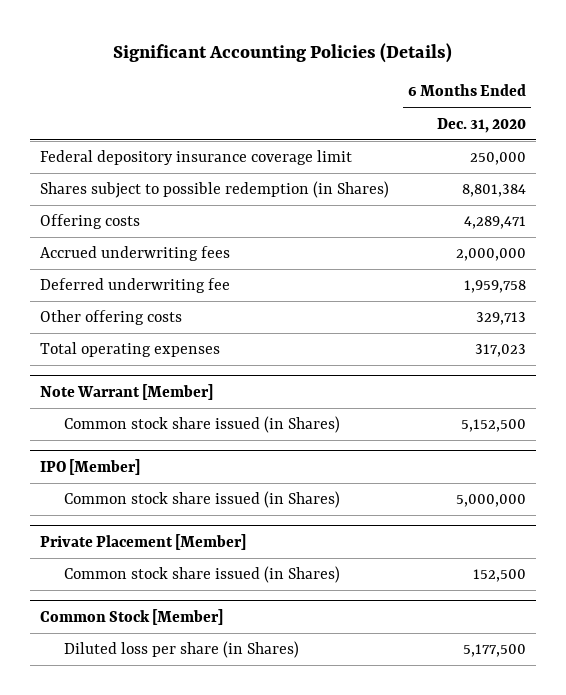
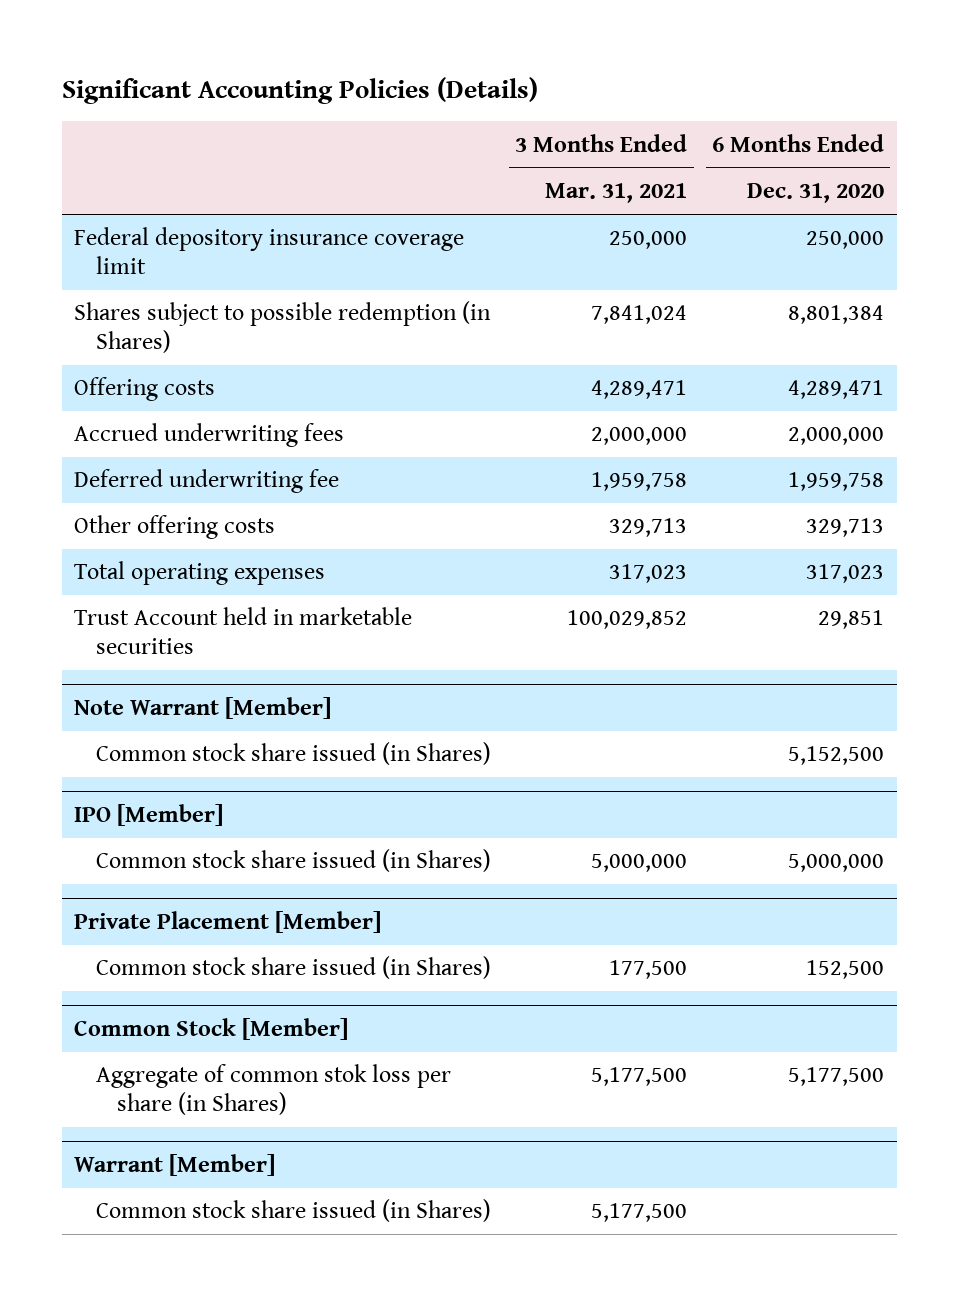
- | 6 Months Ended Dec. 31, 2020
+ | 3 Months Ended Mar. 31, 2021 | 6 Months Ended Dec. 31, 2020
+ Trust Account held in marketable securities | 100,029,852 | 29,851
@ Common Stock [Member]
- Diluted loss per share (in Shares) | 5,177,500
+ Aggregate of common stok loss per share (in Shares) | 5,177,500 | 5,177,500
+ Warrant [Member]
+ Common stock share issued (in Shares) | 5,177,500 |

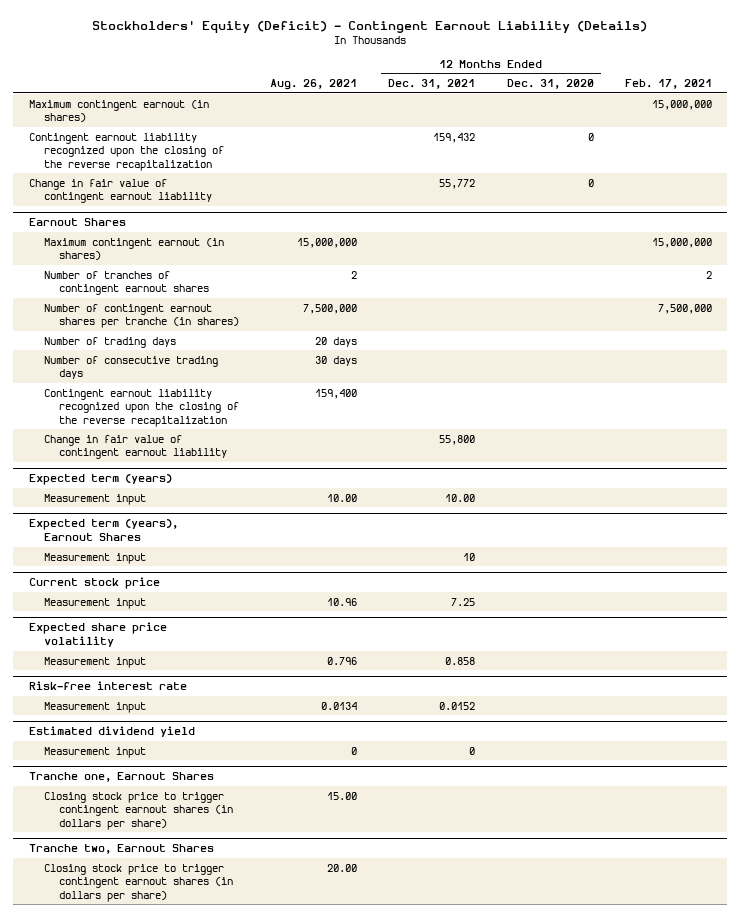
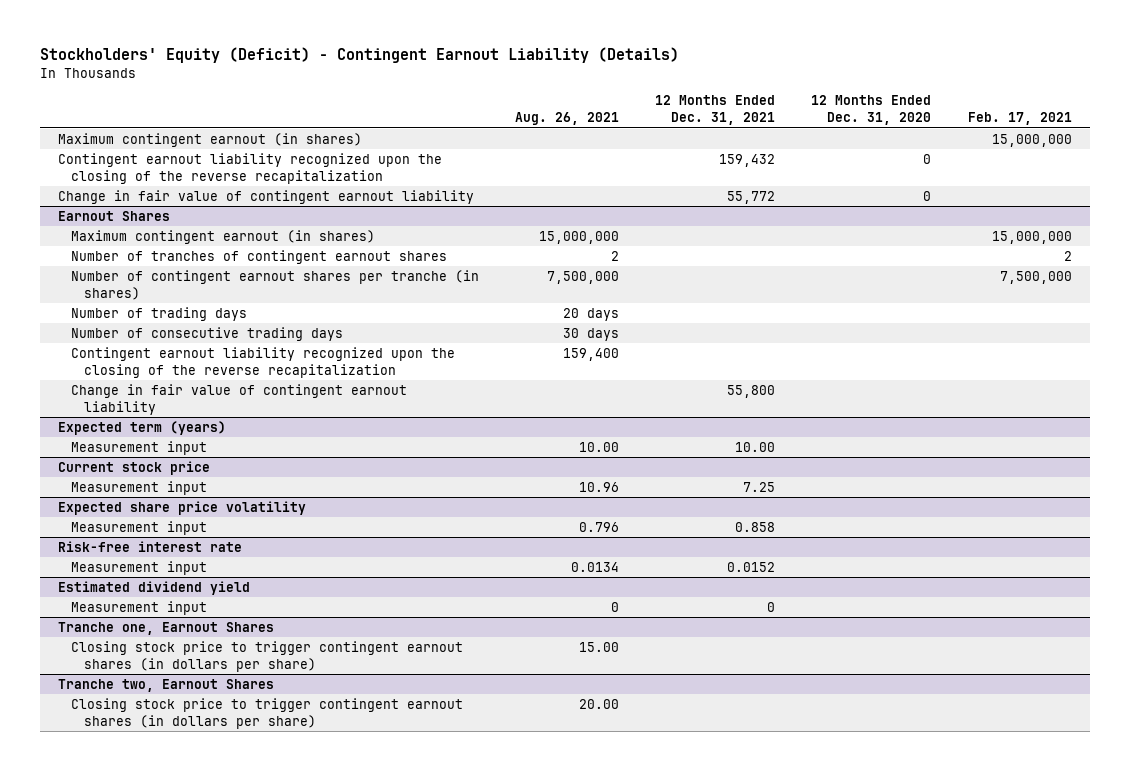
- Expected term (years), Earnout Shares
- Measurement input | | 10 | |

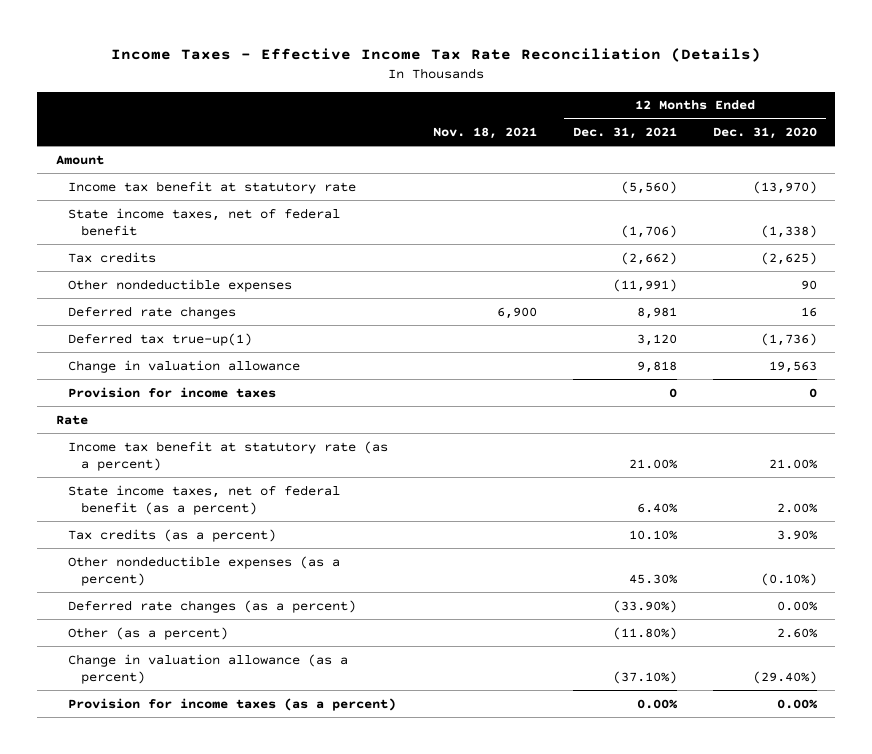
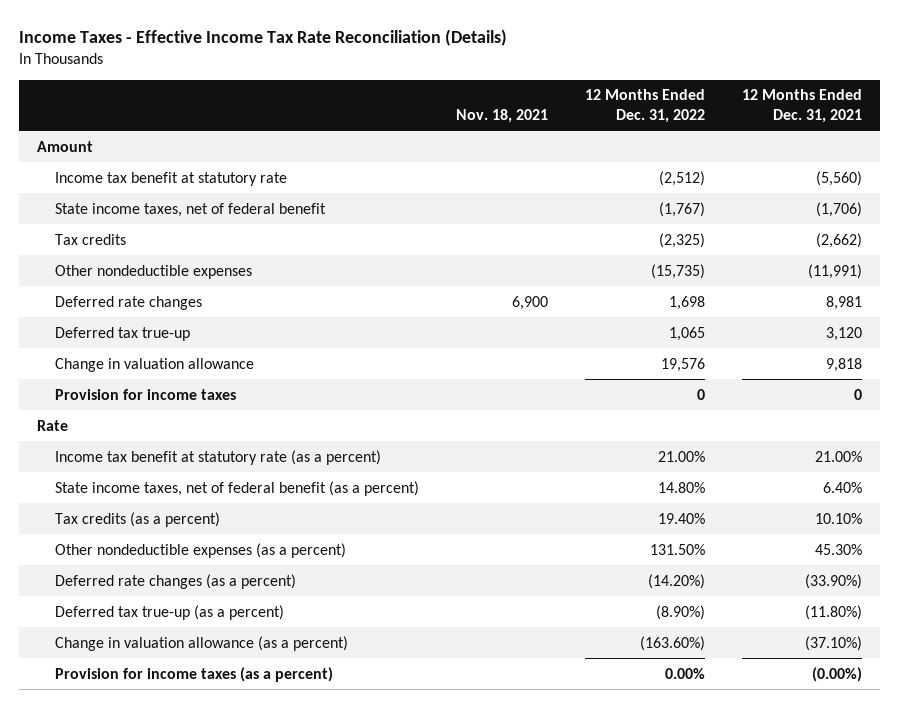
- | Nov. 18, 2021 | 12 Months Ended Dec. 31, 2021 | 12 Months Ended Dec. 31, 2020
+ | Nov. 18, 2021 | 12 Months Ended Dec. 31, 2022 | 12 Months Ended Dec. 31, 2021
- Deferred tax true-up(1) | | 3,120 | (1,736)
+ Deferred tax true-up | | 1,065 | 3,120
- Other (as a percent) | | (11.80%) | 2.60%
+ Deferred tax true-up (as a percent) | | (8.90%) | (11.80%)
- Provision for income taxes (as a percent) | | 0.00% | 0.00%
+ Provision for income taxes (as a percent) | | 0.00% | (0.00%)

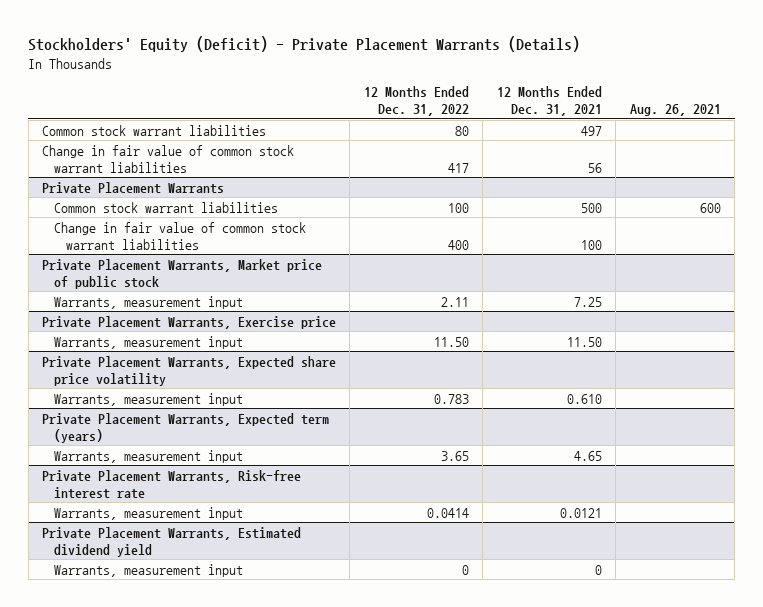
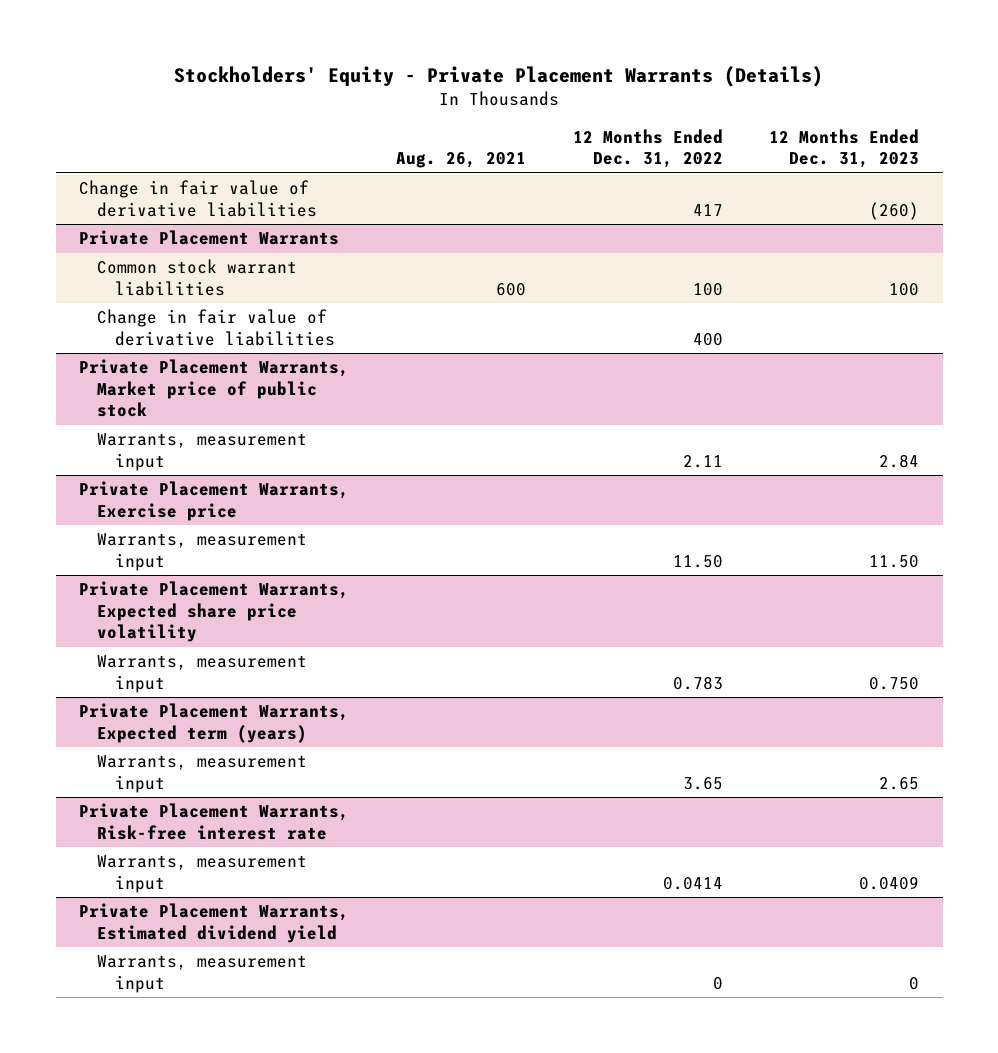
- Stockholders' Equity (Deficit) - Private Placement Warrants (Details)
+ Stockholders' Equity - Private Placement Warrants (Details)
- | 12 Months Ended Dec. 31, 2022 | 12 Months Ended Dec. 31, 2021 | Aug. 26, 2021
+ | Aug. 26, 2021 | 12 Months Ended Dec. 31, 2022 | 12 Months Ended Dec. 31, 2023
- Common stock warrant liabilities | 80 | 497 |
- Change in fair value of common stock warrant liabilities | 417 | 56 |
+ Change in fair value of derivative liabilities | | 417 | (260)
@ Private Placement Warrants
- Change in fair value of common stock warrant liabilities | 400 | 100 |
+ Change in fair value of derivative liabilities | | 400 |

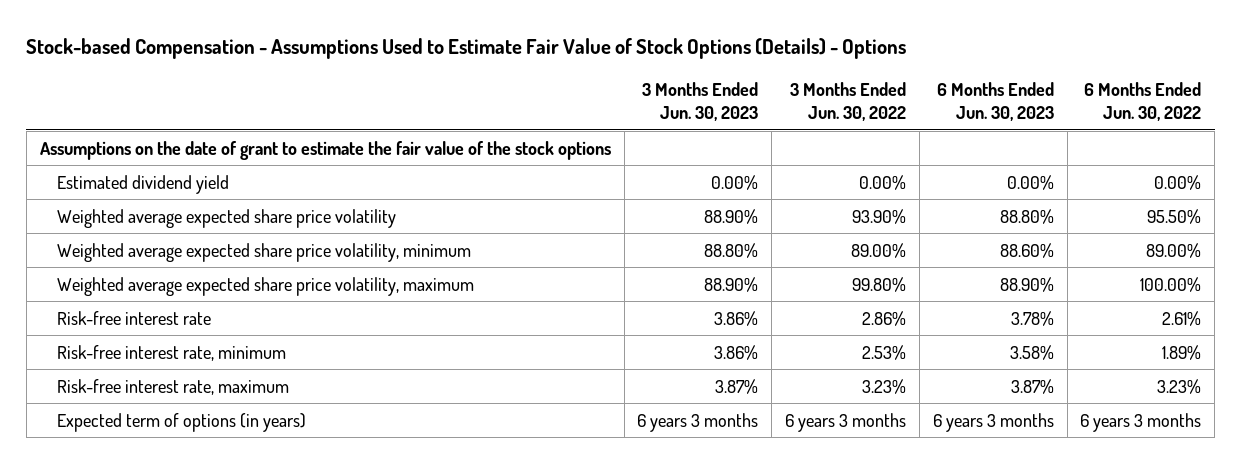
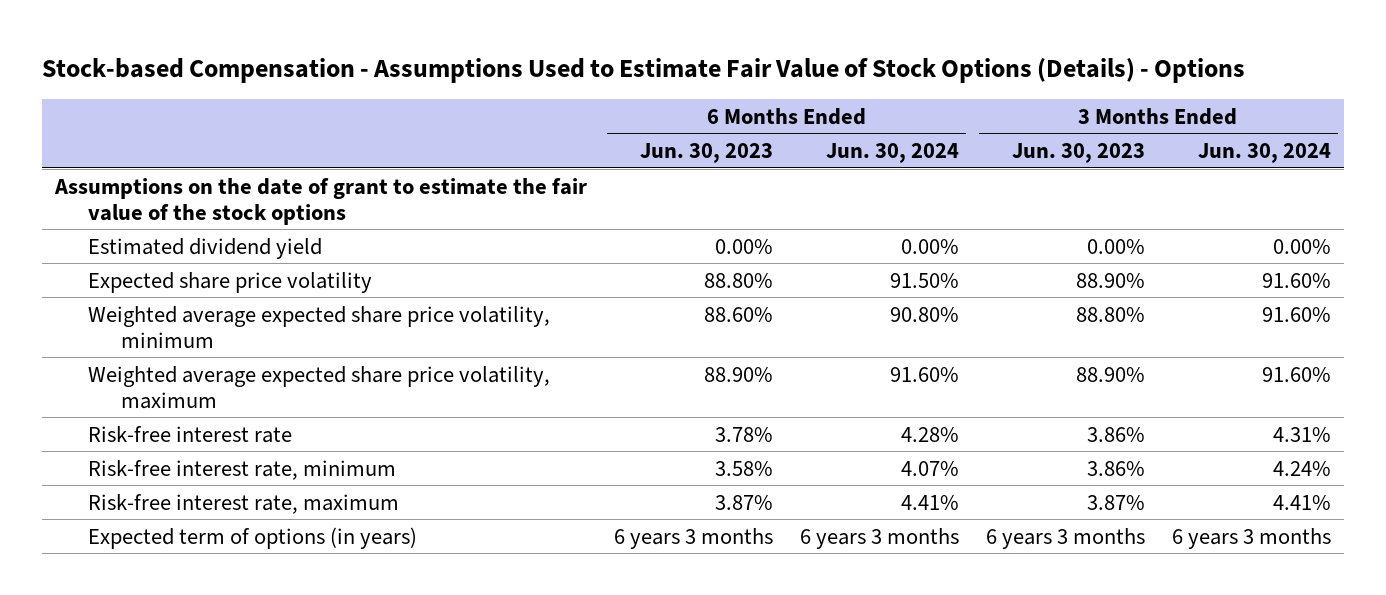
- | 3 Months Ended Jun. 30, 2023 | 3 Months Ended Jun. 30, 2022 | 6 Months Ended Jun. 30, 2023 | 6 Months Ended Jun. 30, 2022
+ | 6 Months Ended Jun. 30, 2023 | 6 Months Ended Jun. 30, 2024 | 3 Months Ended Jun. 30, 2023 | 3 Months Ended Jun. 30, 2024
- Weighted average expected share price volatility | 88.90% | 93.90% | 88.80% | 95.50%
+ Expected share price volatility | 88.80% | 91.50% | 88.90% | 91.60%

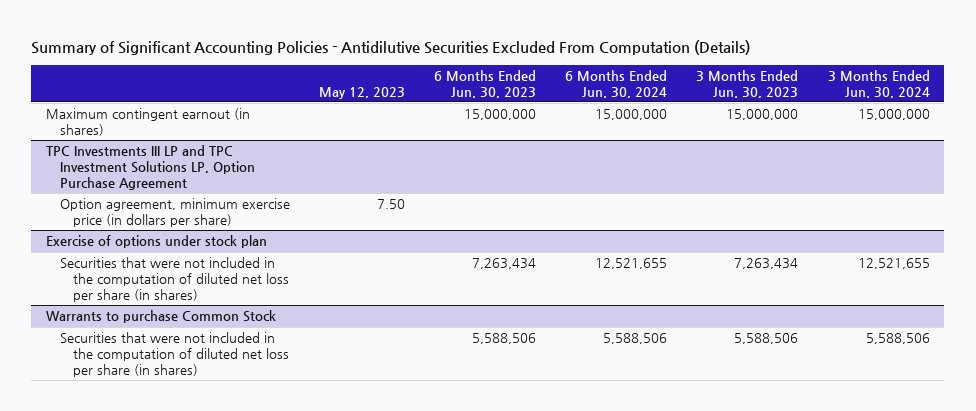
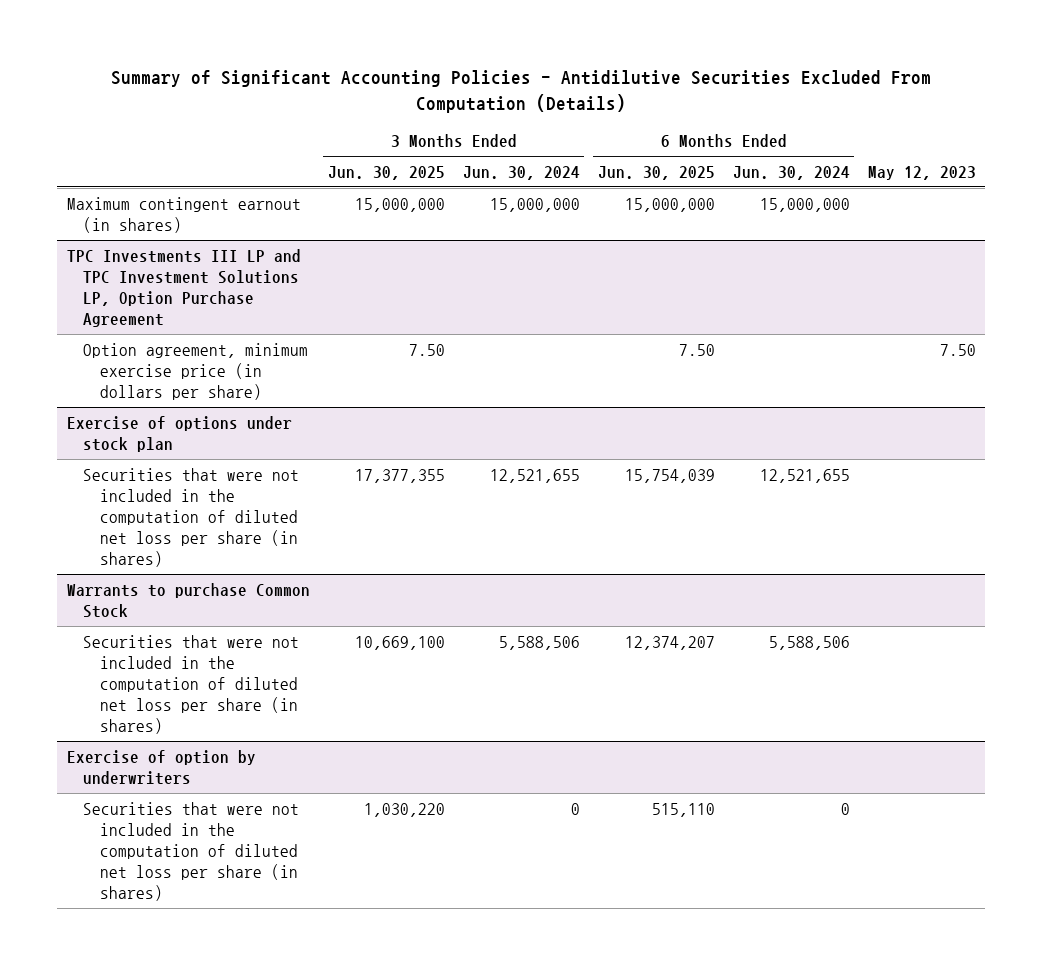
- | May 12, 2023 | 6 Months Ended Jun. 30, 2023 | 6 Months Ended Jun. 30, 2024 | 3 Months Ended Jun. 30, 2023 | 3 Months Ended Jun. 30, 2024
+ | 3 Months Ended Jun. 30, 2025 | 3 Months Ended Jun. 30, 2024 | 6 Months Ended Jun. 30, 2025 | 6 Months Ended Jun. 30, 2024 | May 12, 2023
+ Exercise of option by underwriters
+ Securities that were not included in the computation of diluted net loss per share (in shares) | 1,030,220 | 0 | 515,110 | 0 |

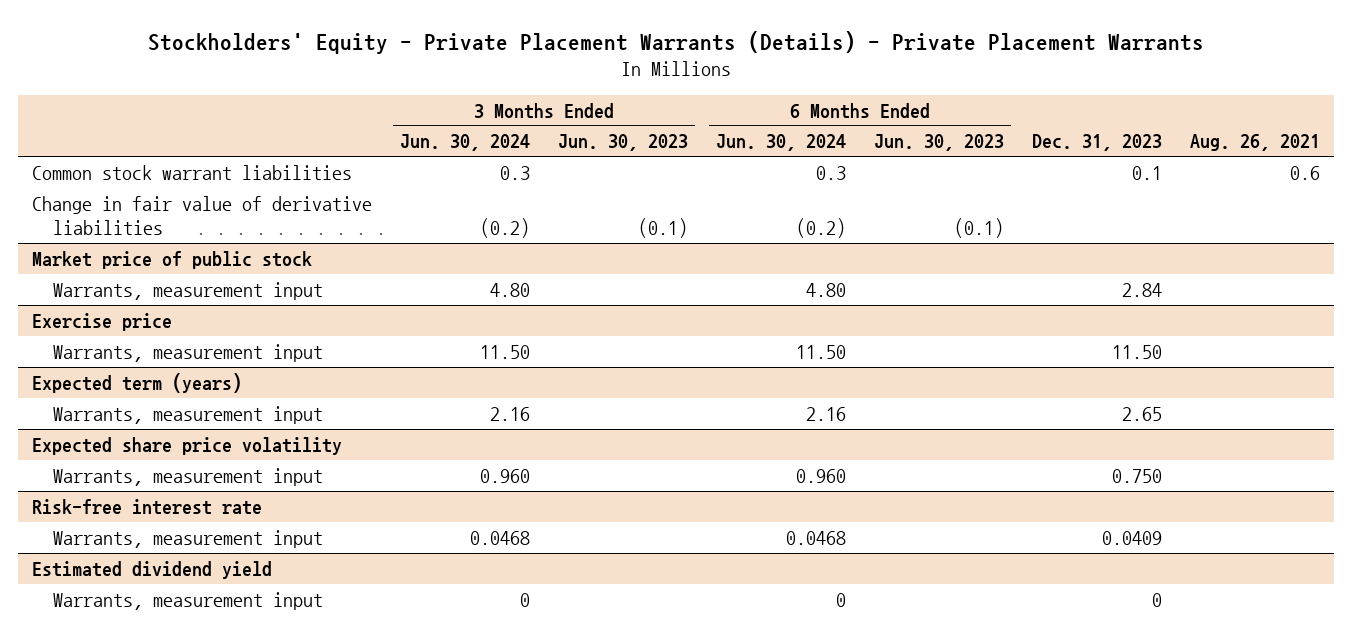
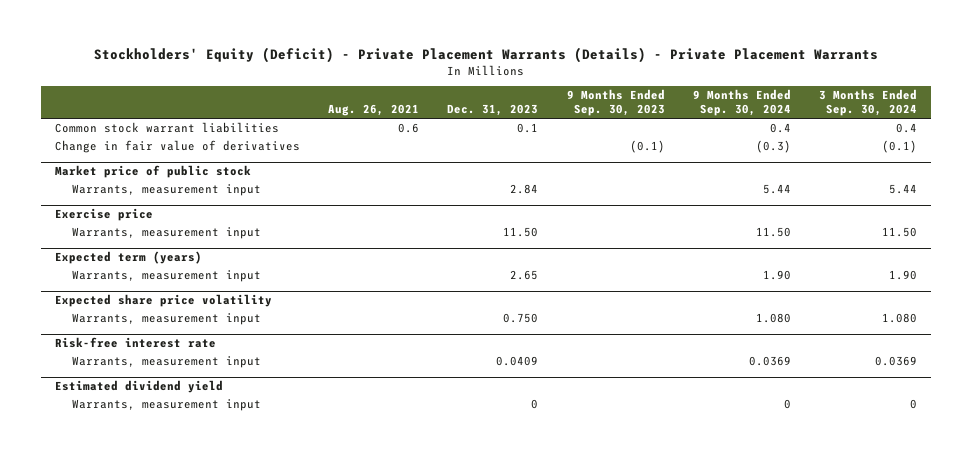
- Stockholders' Equity - Private Placement Warrants (Details) - Private Placement Warrants
+ Stockholders' Equity (Deficit) - Private Placement Warrants (Details) - Private Placement Warrants
- | 3 Months Ended Jun. 30, 2024 | 3 Months Ended Jun. 30, 2023 | 6 Months Ended Jun. 30, 2024 | 6 Months Ended Jun. 30, 2023 | Dec. 31, 2023 | Aug. 26, 2021
+ | Aug. 26, 2021 | Dec. 31, 2023 | 9 Months Ended Sep. 30, 2023 | 9 Months Ended Sep. 30, 2024 | 3 Months Ended Sep. 30, 2024
- Change in fair value of derivative liabilities | (0.2) | (0.1) | (0.2) | (0.1) | |
+ Change in fair value of derivatives | | | (0.1) | (0.3) | (0.1)

